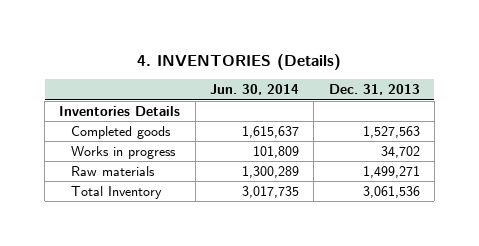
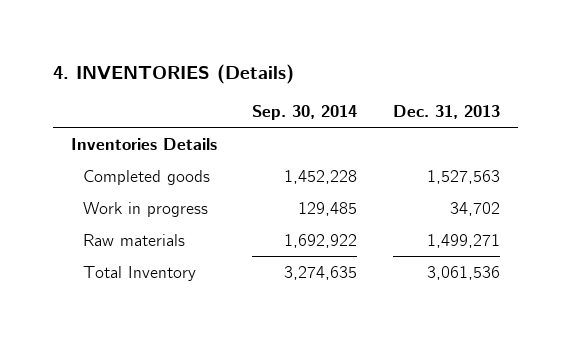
- | Jun. 30, 2014 | Dec. 31, 2013
+ | Sep. 30, 2014 | Dec. 31, 2013
- Works in progress | 101,809 | 34,702
+ Work in progress | 129,485 | 34,702

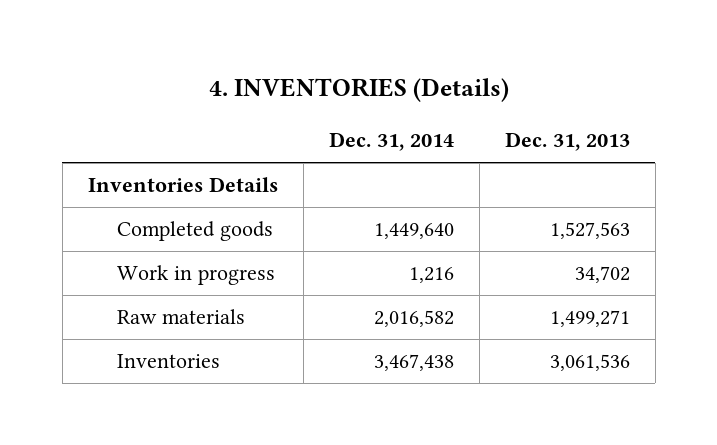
- | Sep. 30, 2014 | Dec. 31, 2013
+ | Dec. 31, 2014 | Dec. 31, 2013
- Total Inventory | 3,274,635 | 3,061,536
+ Inventories | 3,467,438 | 3,061,536

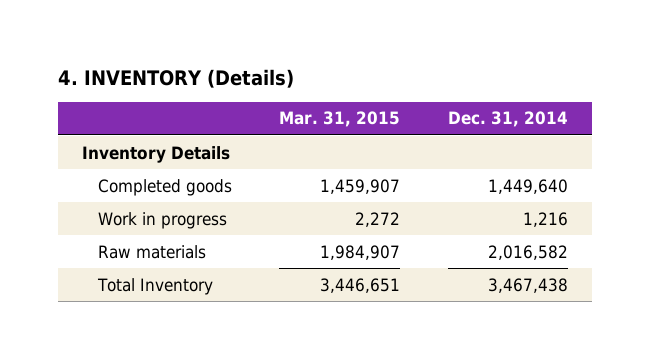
- 4. INVENTORIES (Details)
+ 4. INVENTORY (Details)
- | Dec. 31, 2014 | Dec. 31, 2013
+ | Mar. 31, 2015 | Dec. 31, 2014
- Inventories Details
+ Inventory Details
- Inventories | 3,467,438 | 3,061,536
+ Total Inventory | 3,446,651 | 3,467,438

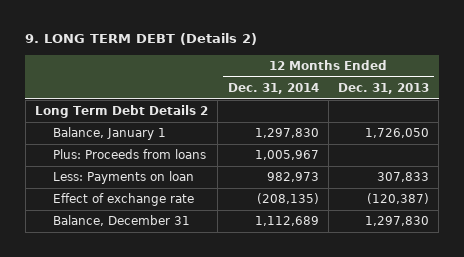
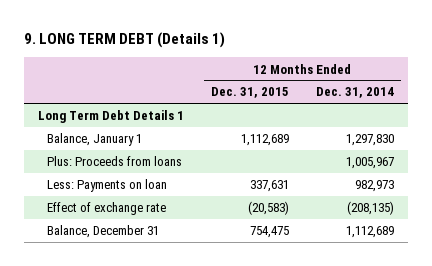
- 9. LONG TERM DEBT (Details 2)
+ 9. LONG TERM DEBT (Details 1)
- | 12 Months Ended Dec. 31, 2014 | 12 Months Ended Dec. 31, 2013
+ | 12 Months Ended Dec. 31, 2015 | 12 Months Ended Dec. 31, 2014
- Long Term Debt Details 2
+ Long Term Debt Details 1

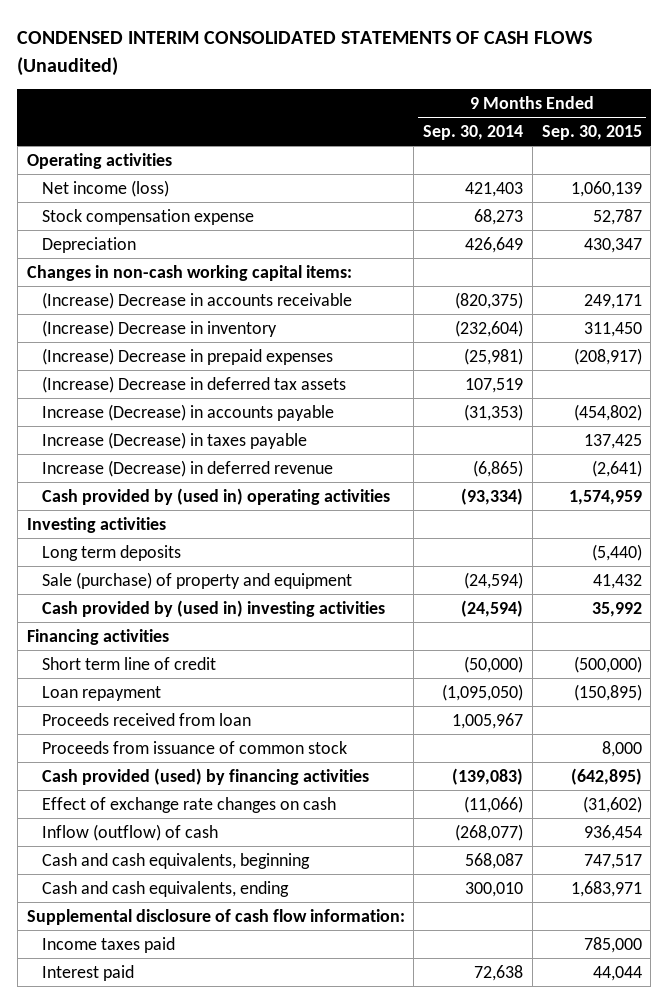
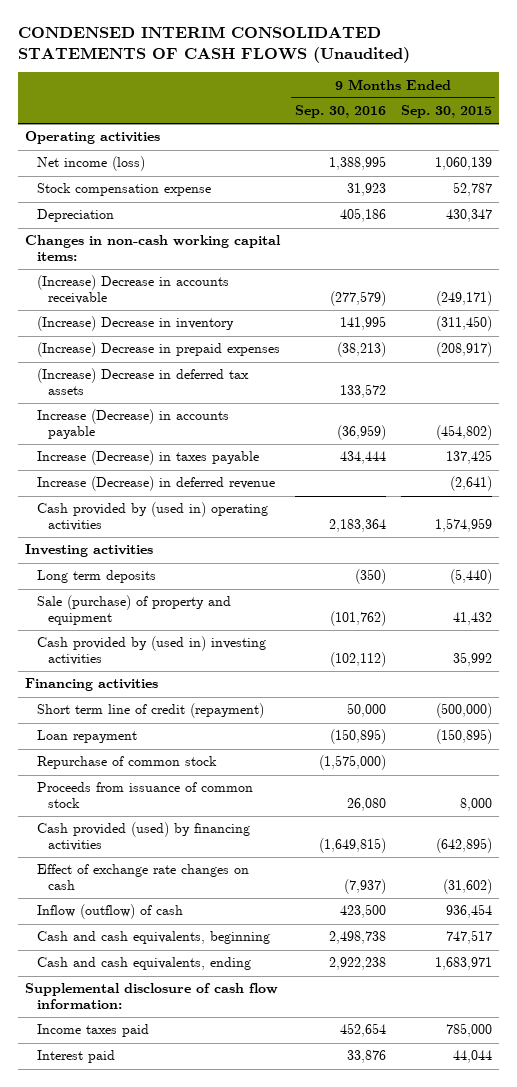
- | 9 Months Ended Sep. 30, 2014 | 9 Months Ended Sep. 30, 2015
+ | 9 Months Ended Sep. 30, 2016 | 9 Months Ended Sep. 30, 2015
- (Increase) Decrease in accounts receivable | (820,375) | 249,171
- (Increase) Decrease in inventory | (232,604) | 311,450
+ (Increase) Decrease in accounts receivable | (277,579) | (249,171)
+ (Increase) Decrease in inventory | 141,995 | (311,450)
- Short term line of credit | (50,000) | (500,000)
+ Short term line of credit (repayment) | 50,000 | (500,000)
- Proceeds received from loan | 1,005,967 |
+ Repurchase of common stock | (1,575,000) |

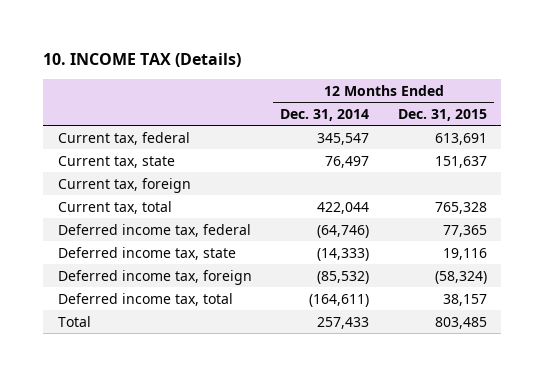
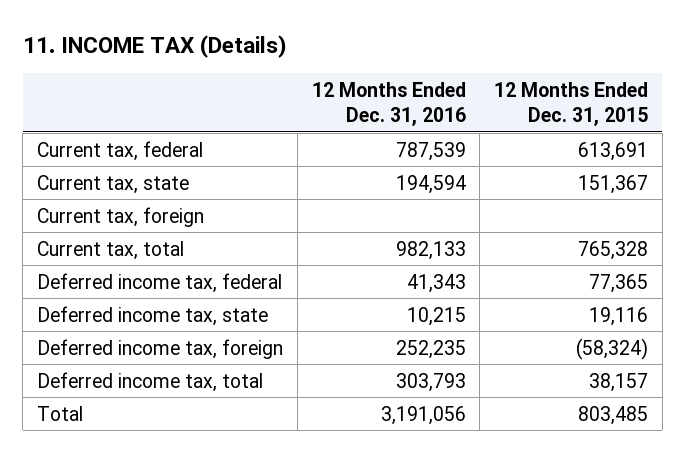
- 10. INCOME TAX (Details)
+ 11. INCOME TAX (Details)
- | 12 Months Ended Dec. 31, 2014 | 12 Months Ended Dec. 31, 2015
+ | 12 Months Ended Dec. 31, 2016 | 12 Months Ended Dec. 31, 2015
- Current tax, state | 76,497 | 151,637
+ Current tax, state | 194,594 | 151,367

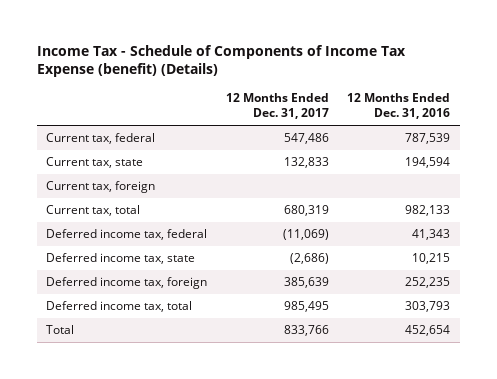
- 11. INCOME TAX (Details)
+ Income Tax - Schedule of Components of Income Tax Expense (benefit) (Details)
- | 12 Months Ended Dec. 31, 2016 | 12 Months Ended Dec. 31, 2015
+ | 12 Months Ended Dec. 31, 2017 | 12 Months Ended Dec. 31, 2016
- Total | 3,191,056 | 803,485
+ Total | 833,766 | 452,654

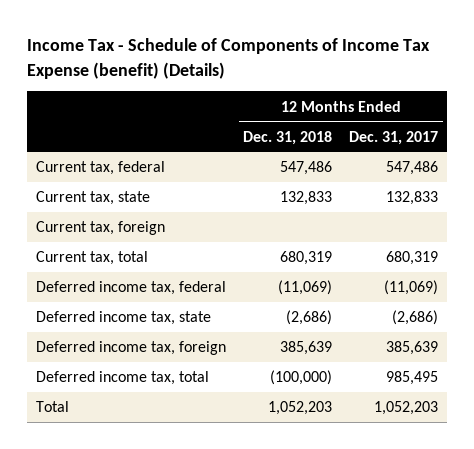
- | 12 Months Ended Dec. 31, 2017 | 12 Months Ended Dec. 31, 2016
+ | 12 Months Ended Dec. 31, 2018 | 12 Months Ended Dec. 31, 2017
- Total | 833,766 | 452,654
+ Total | 1,052,203 | 1,052,203

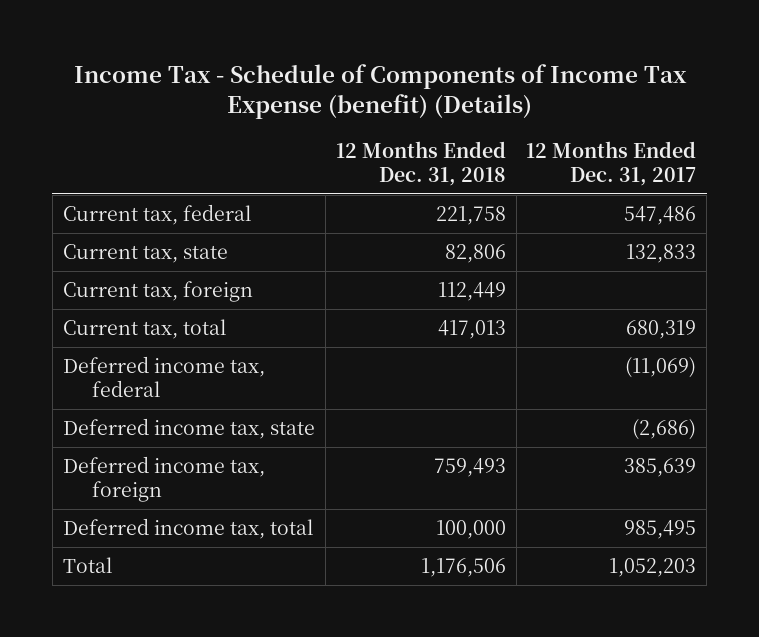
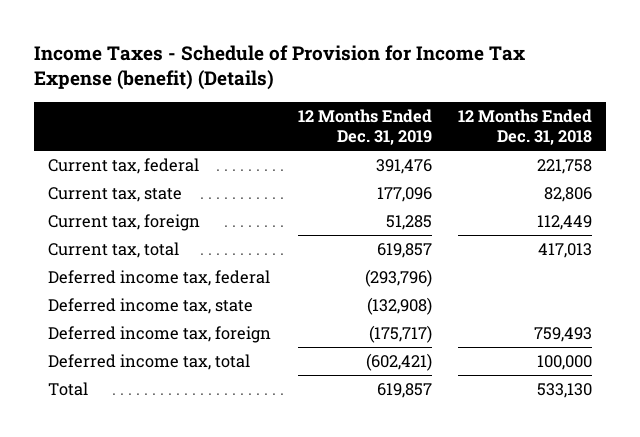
- Income Tax - Schedule of Components of Income Tax Expense (benefit) (Details)
+ Income Taxes - Schedule of Provision for Income Tax Expense (benefit) (Details)
- | 12 Months Ended Dec. 31, 2018 | 12 Months Ended Dec. 31, 2017
+ | 12 Months Ended Dec. 31, 2019 | 12 Months Ended Dec. 31, 2018
- Total | 1,176,506 | 1,052,203
+ Total | 619,857 | 533,130

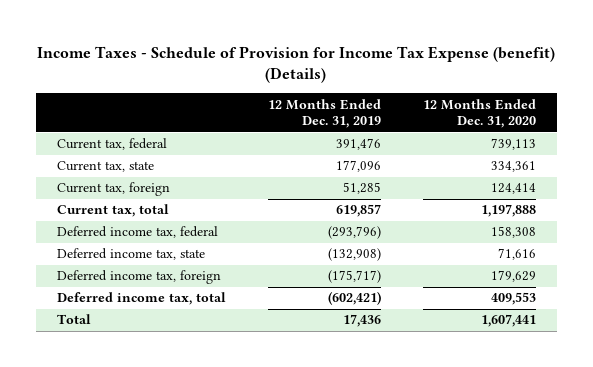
- | 12 Months Ended Dec. 31, 2019 | 12 Months Ended Dec. 31, 2018
+ | 12 Months Ended Dec. 31, 2019 | 12 Months Ended Dec. 31, 2020
- Total | 619,857 | 533,130
+ Total | 17,436 | 1,607,441

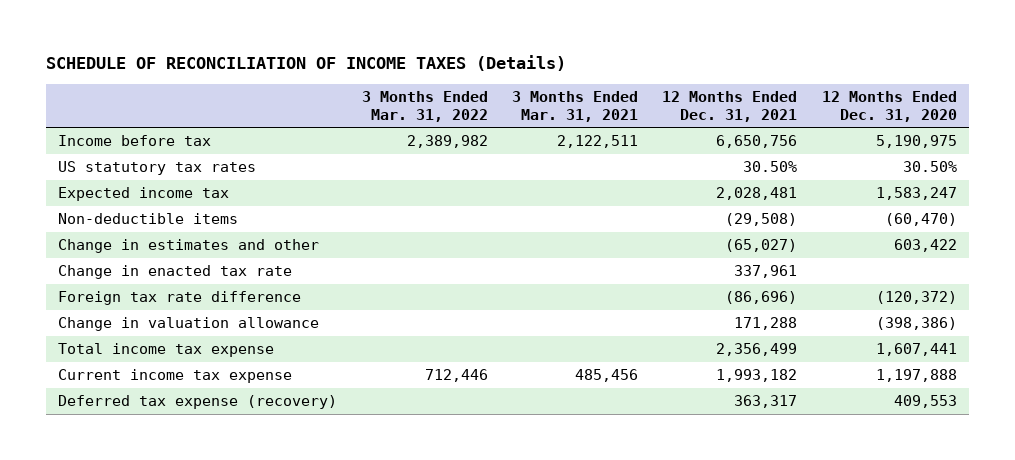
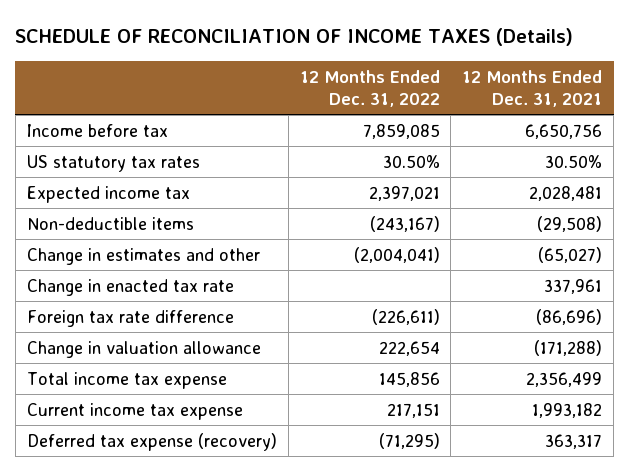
- | 3 Months Ended Mar. 31, 2022 | 3 Months Ended Mar. 31, 2021 | 12 Months Ended Dec. 31, 2021 | 12 Months Ended Dec. 31, 2020
+ | 12 Months Ended Dec. 31, 2022 | 12 Months Ended Dec. 31, 2021
- Change in valuation allowance | | | 171,288 | (398,386)
+ Change in valuation allowance | 222,654 | (171,288)

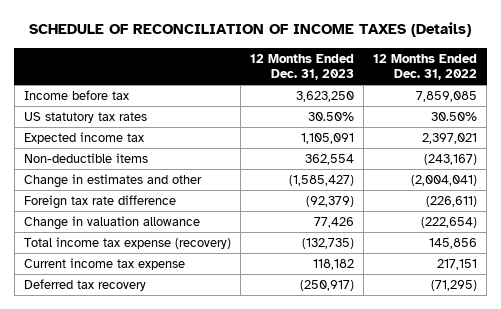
- | 12 Months Ended Dec. 31, 2022 | 12 Months Ended Dec. 31, 2021
+ | 12 Months Ended Dec. 31, 2023 | 12 Months Ended Dec. 31, 2022
- Change in enacted tax rate | | 337,961
- Change in valuation allowance | 222,654 | (171,288)
- Total income tax expense | 145,856 | 2,356,499
+ Change in valuation allowance | 77,426 | (222,654)
+ Total income tax expense (recovery) | (132,735) | 145,856
- Deferred tax expense (recovery) | (71,295) | 363,317
+ Deferred tax recovery | (250,917) | (71,295)

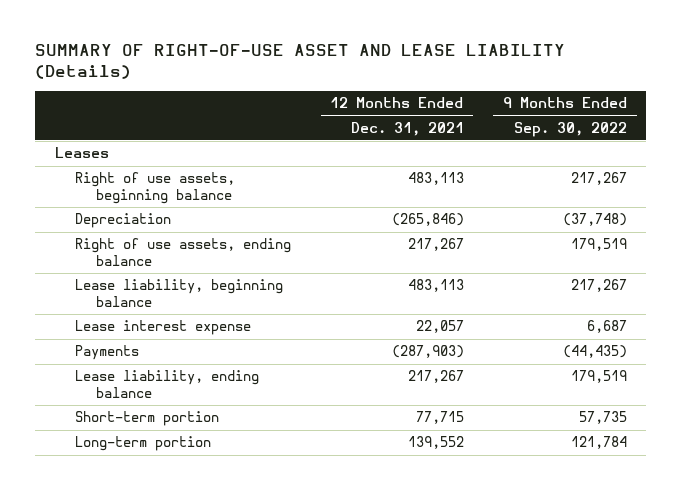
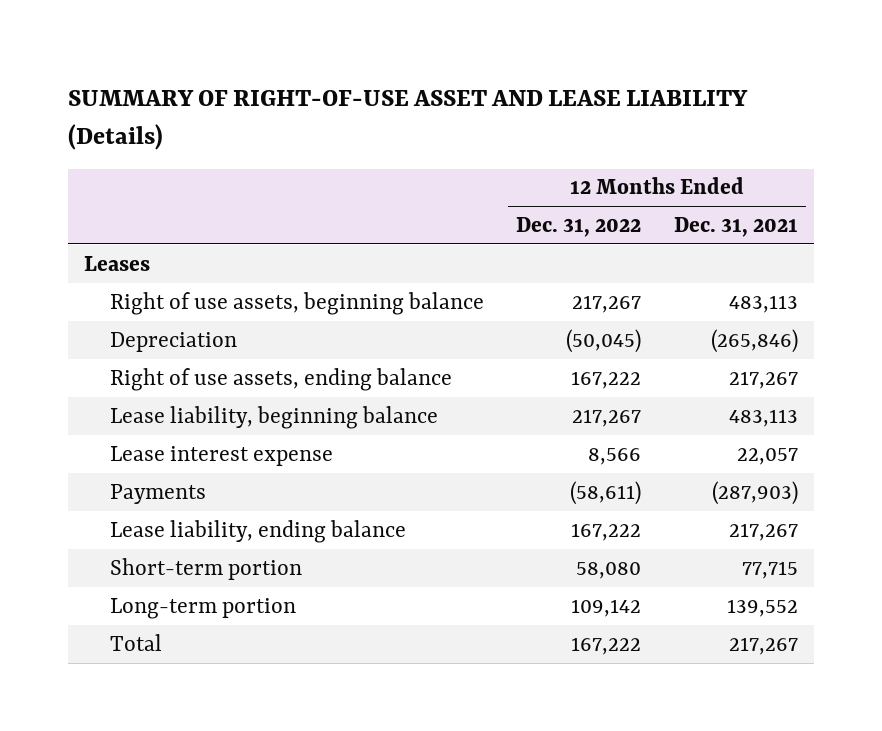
- | 12 Months Ended Dec. 31, 2021 | 9 Months Ended Sep. 30, 2022
+ | 12 Months Ended Dec. 31, 2022 | 12 Months Ended Dec. 31, 2021
+ Total | 167,222 | 217,267

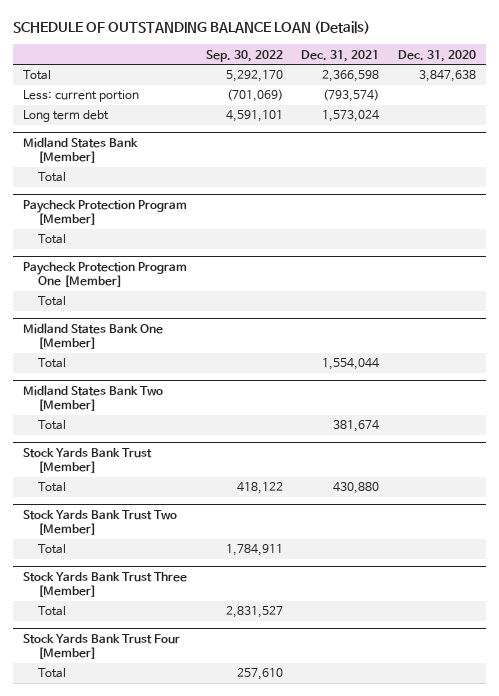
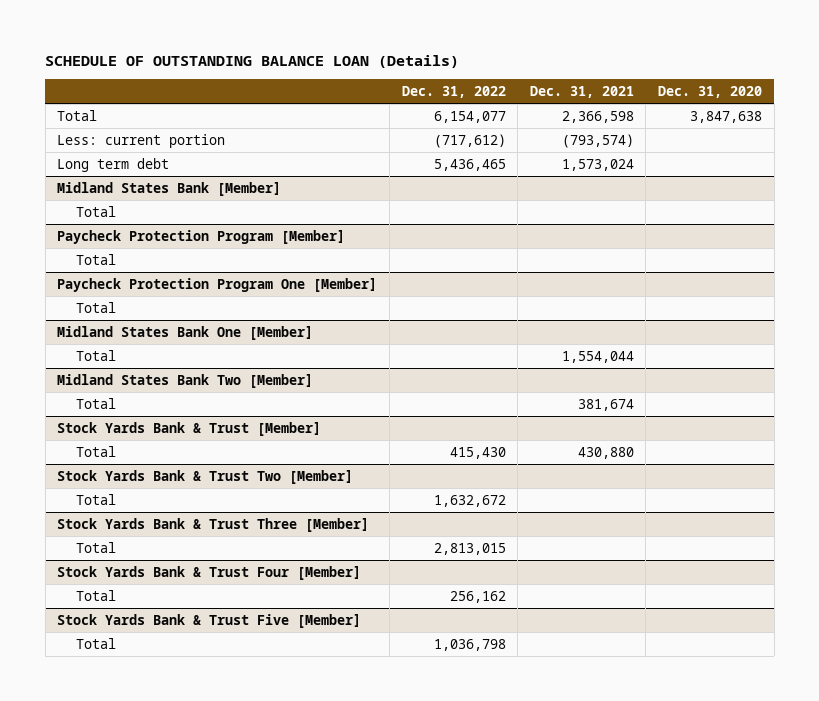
- | Sep. 30, 2022 | Dec. 31, 2021 | Dec. 31, 2020
+ | Dec. 31, 2022 | Dec. 31, 2021 | Dec. 31, 2020
- Stock Yards Bank Trust [Member]
+ Stock Yards Bank & Trust [Member]
- Stock Yards Bank Trust Two [Member]
+ Stock Yards Bank & Trust Two [Member]
- Stock Yards Bank Trust Three [Member]
+ Stock Yards Bank & Trust Three [Member]
- Stock Yards Bank Trust Four [Member]
+ Stock Yards Bank & Trust Four [Member]
+ Stock Yards Bank & Trust Five [Member]
+ Total | 1,036,798 | |

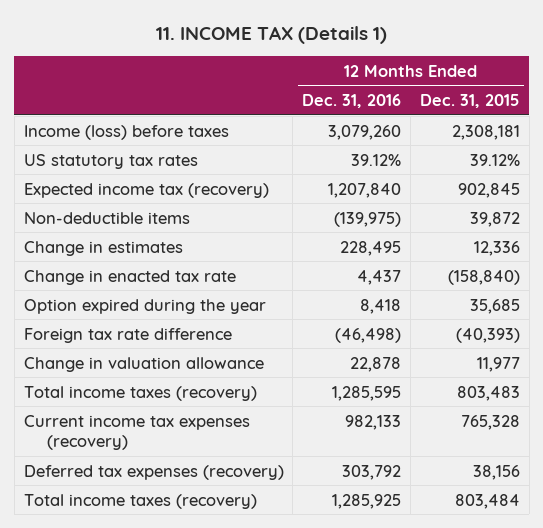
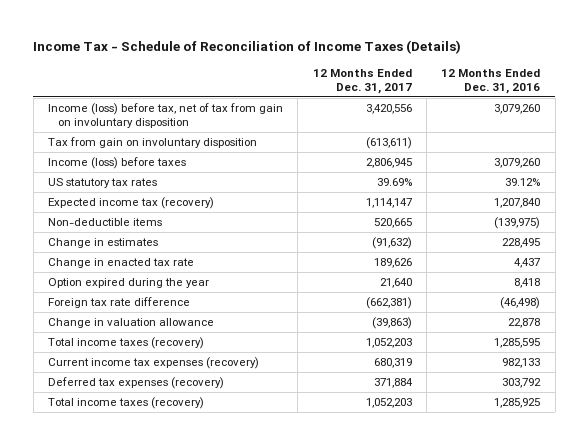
- 11. INCOME TAX (Details 1)
+ Income Tax - Schedule of Reconciliation of Income Taxes (Details)
- | 12 Months Ended Dec. 31, 2016 | 12 Months Ended Dec. 31, 2015
+ | 12 Months Ended Dec. 31, 2017 | 12 Months Ended Dec. 31, 2016
+ Income (loss) before tax, net of tax from gain on involuntary disposition | 3,420,556 | 3,079,260
+ Tax from gain on involuntary disposition | (613,611) |

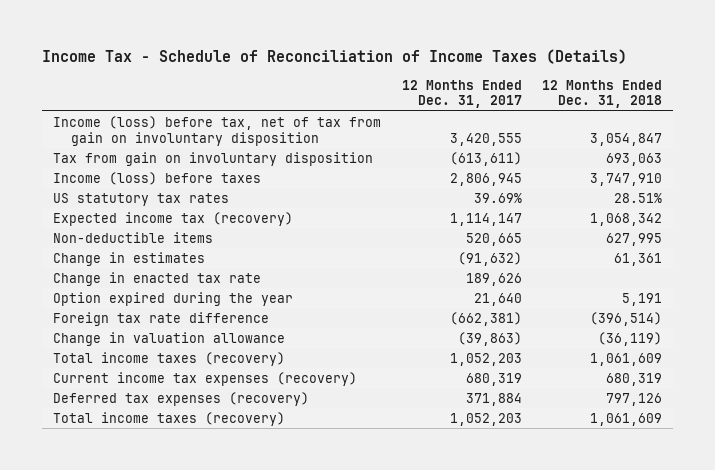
- | 12 Months Ended Dec. 31, 2017 | 12 Months Ended Dec. 31, 2016
+ | 12 Months Ended Dec. 31, 2017 | 12 Months Ended Dec. 31, 2018
- Income (loss) before tax, net of tax from gain on involuntary disposition | 3,420,556 | 3,079,260
+ Income (loss) before tax, net of tax from gain on involuntary disposition | 3,420,555 | 3,054,847

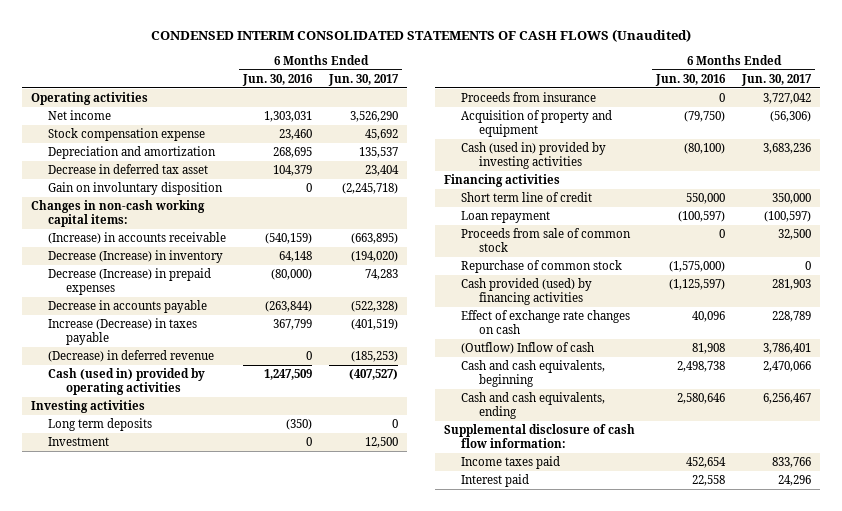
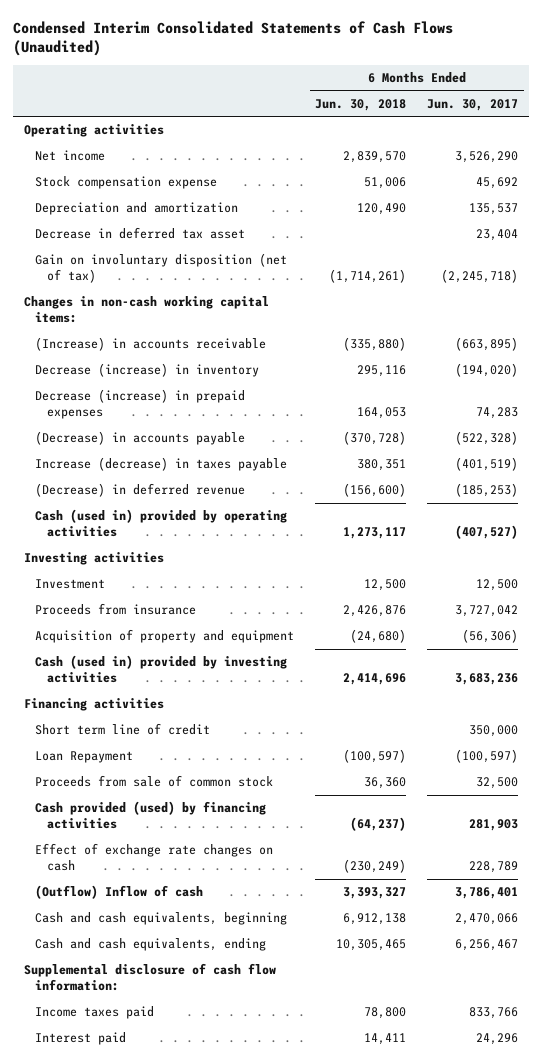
- CONDENSED INTERIM CONSOLIDATED STATEMENTS OF CASH FLOWS (Unaudited)
+ Condensed Interim Consolidated Statements of Cash Flows (Unaudited)
- | 6 Months Ended Jun. 30, 2016 | 6 Months Ended Jun. 30, 2017
+ | 6 Months Ended Jun. 30, 2018 | 6 Months Ended Jun. 30, 2017
- Gain on involuntary disposition | 0 | (2,245,718)
+ Gain on involuntary disposition (net of tax) | (1,714,261) | (2,245,718)
- Decrease (Increase) in inventory | 64,148 | (194,020)
- Decrease (Increase) in prepaid expenses | (80,000) | 74,283
- Decrease in accounts payable | (263,844) | (522,328)
- Increase (Decrease) in taxes payable | 367,799 | (401,519)
+ Decrease (increase) in inventory | 295,116 | (194,020)
+ Decrease (increase) in prepaid expenses | 164,053 | 74,283
+ (Decrease) in accounts payable | (370,728) | (522,328)
+ Increase (decrease) in taxes payable | 380,351 | (401,519)
- Long term deposits | (350) | 0
- Loan repayment | (100,597) | (100,597)
+ Loan Repayment | (100,597) | (100,597)
- Repurchase of common stock | (1,575,000) | 0

